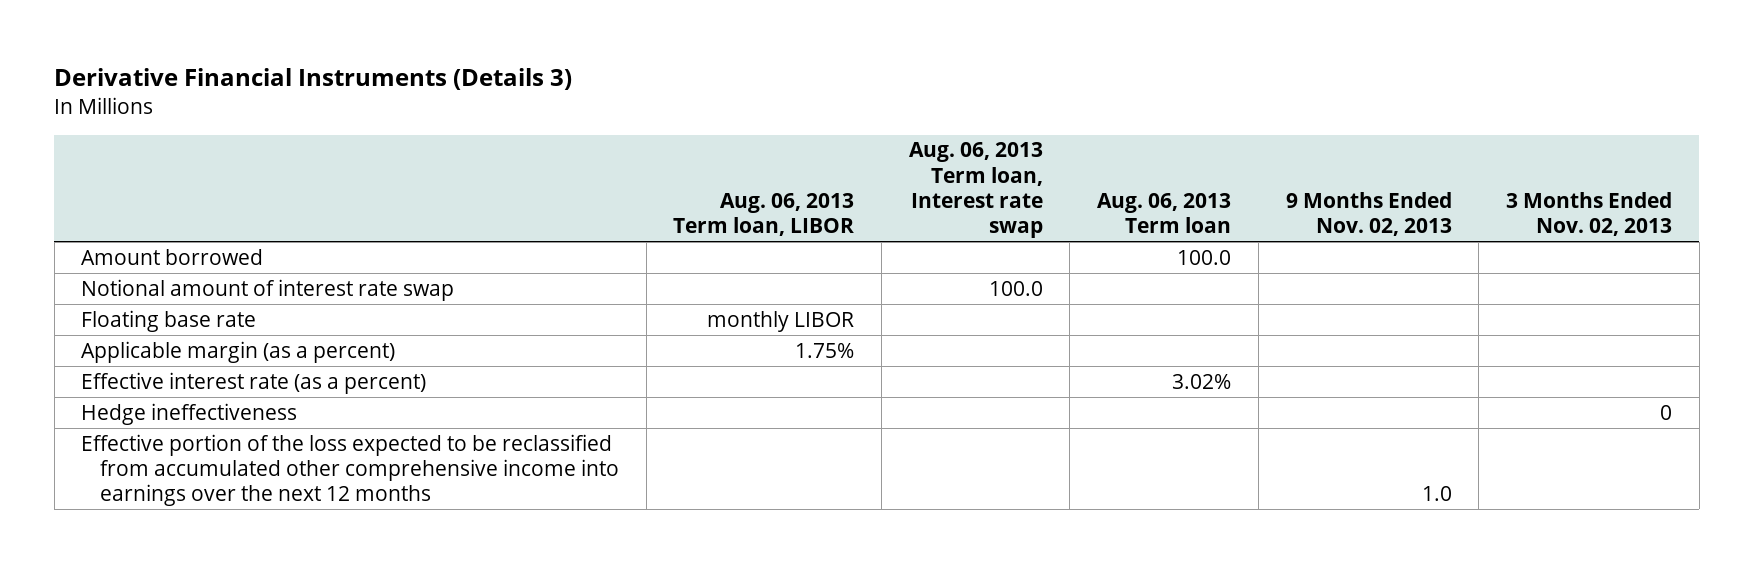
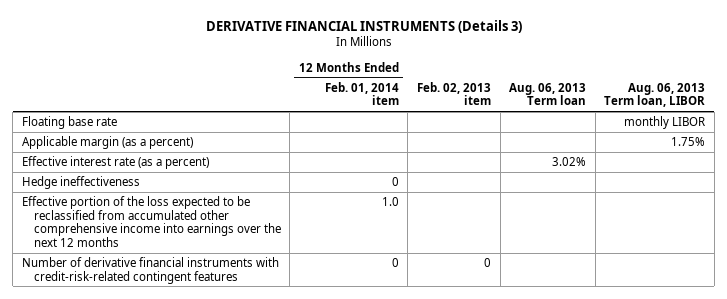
- Derivative Financial Instruments (Details 3)
+ DERIVATIVE FINANCIAL INSTRUMENTS (Details 3)
- | Aug. 06, 2013 Term loan, LIBOR | Aug. 06, 2013 Term loan, Interest rate swap | Aug. 06, 2013 Term loan | 9 Months Ended Nov. 02, 2013 | 3 Months Ended Nov. 02, 2013
+ | 12 Months Ended Feb. 01, 2014 item | Feb. 02, 2013 item | Aug. 06, 2013 Term loan | Aug. 06, 2013 Term loan, LIBOR
- Amount borrowed | | | 100.0 | |
- Notional amount of interest rate swap | | 100.0 | | |
+ Number of derivative financial instruments with credit-risk-related contingent features | 0 | 0 | |

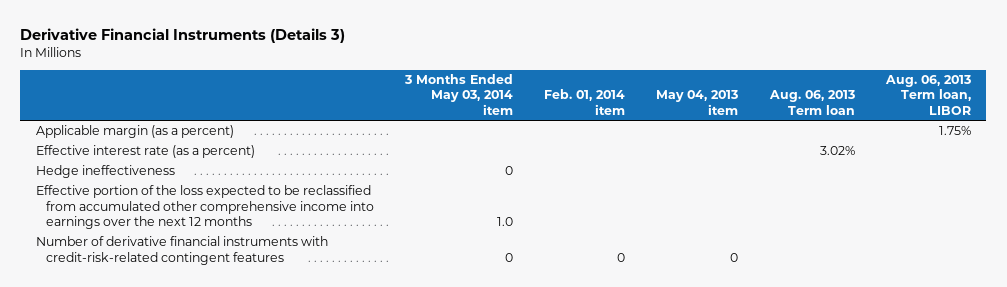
- DERIVATIVE FINANCIAL INSTRUMENTS (Details 3)
+ Derivative Financial Instruments (Details 3)
- | 12 Months Ended Feb. 01, 2014 item | Feb. 02, 2013 item | Aug. 06, 2013 Term loan | Aug. 06, 2013 Term loan, LIBOR
+ | 3 Months Ended May 03, 2014 item | Feb. 01, 2014 item | May 04, 2013 item | Aug. 06, 2013 Term loan | Aug. 06, 2013 Term loan, LIBOR
- Floating base rate | | | | monthly LIBOR

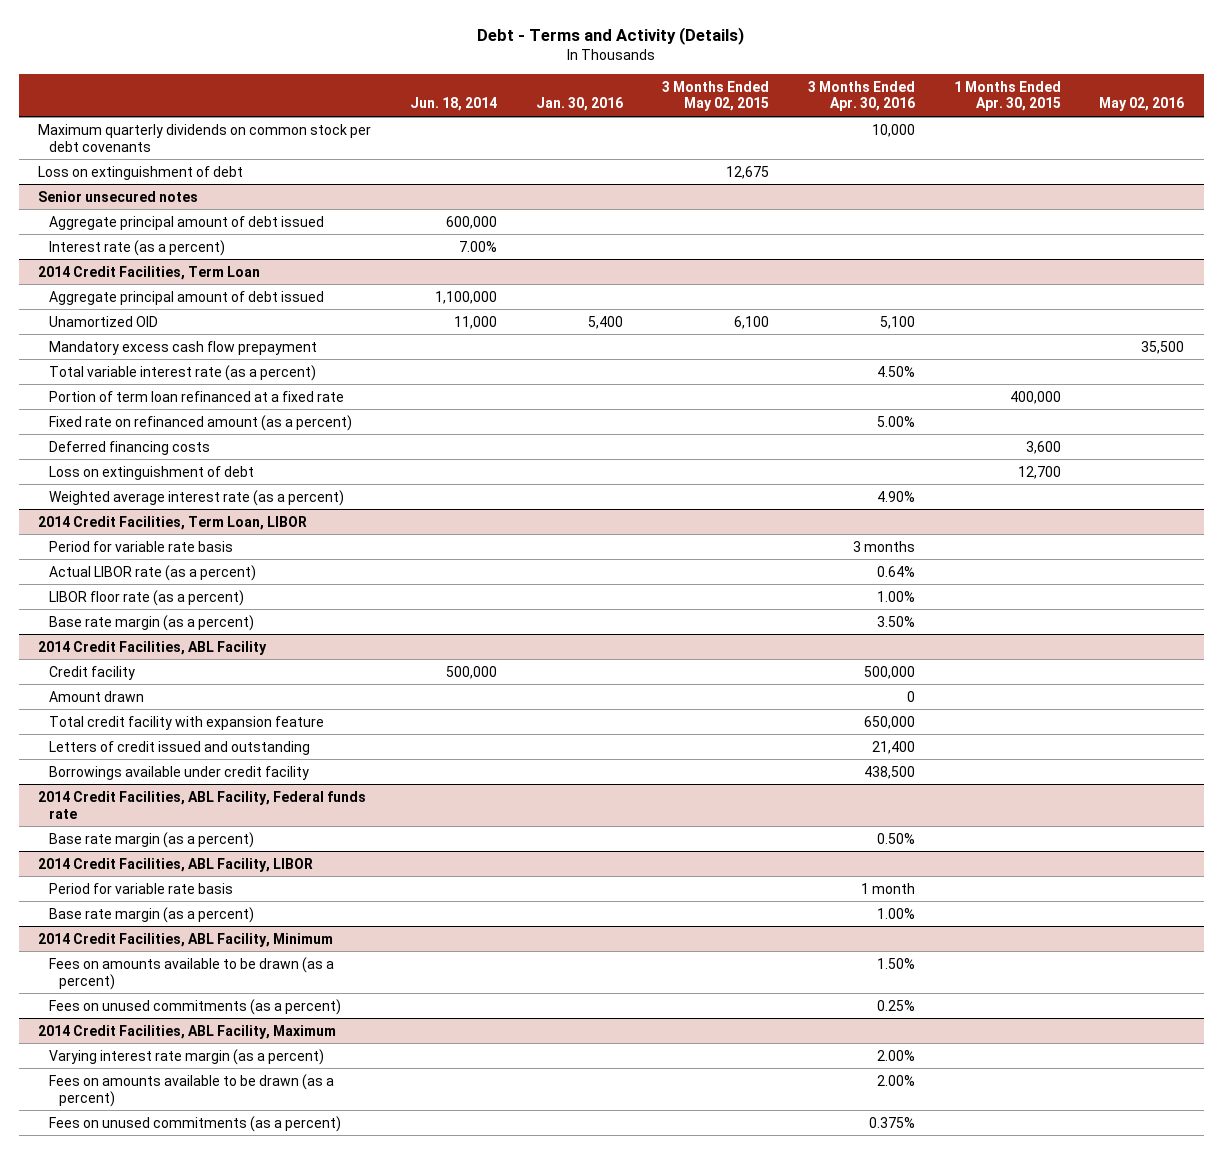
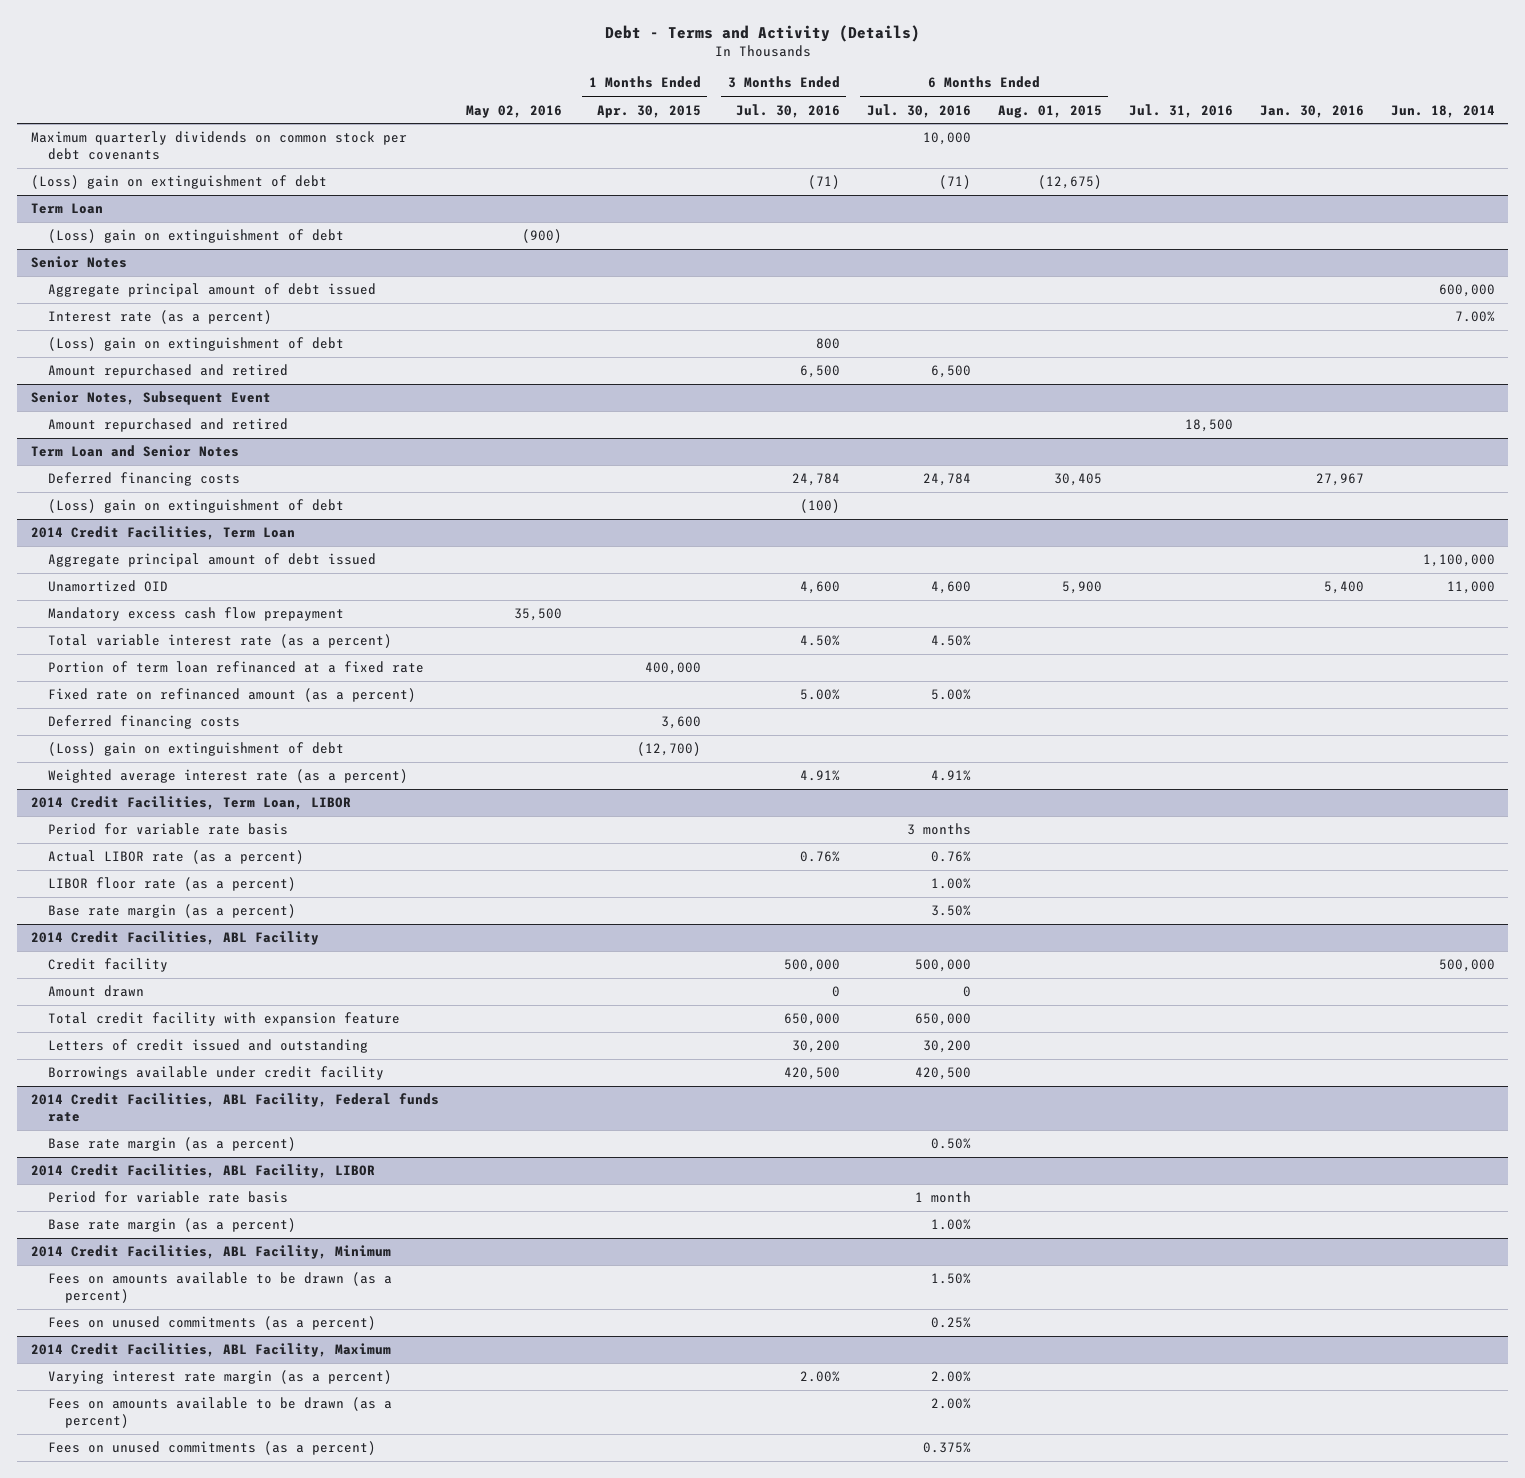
- | Jun. 18, 2014 | Jan. 30, 2016 | 3 Months Ended May 02, 2015 | 3 Months Ended Apr. 30, 2016 | 1 Months Ended Apr. 30, 2015 | May 02, 2016
+ | May 02, 2016 | 1 Months Ended Apr. 30, 2015 | 3 Months Ended Jul. 30, 2016 | 6 Months Ended Jul. 30, 2016 | 6 Months Ended Aug. 01, 2015 | Jul. 31, 2016 | Jan. 30, 2016 | Jun. 18, 2014
- Loss on extinguishment of debt | | | 12,675 | | |
- Senior unsecured notes
+ (Loss) gain on extinguishment of debt | | | (71) | (71) | (12,675) | | |
+ Term Loan
+ (Loss) gain on extinguishment of debt | (900) | | | | | | |
+ Senior Notes
+ (Loss) gain on extinguishment of debt | | | 800 | | | | |
+ Amount repurchased and retired | | | 6,500 | 6,500 | | | |
+ Senior Notes, Subsequent Event
+ Amount repurchased and retired | | | | | | 18,500 | |
+ Term Loan and Senior Notes
+ Deferred financing costs | | | 24,784 | 24,784 | 30,405 | | 27,967 |
+ (Loss) gain on extinguishment of debt | | | (100) | | | | |
@ 2014 Credit Facilities, Term Loan
- Loss on extinguishment of debt | | | | | 12,700 |
+ (Loss) gain on extinguishment of debt | | (12,700) | | | | | |

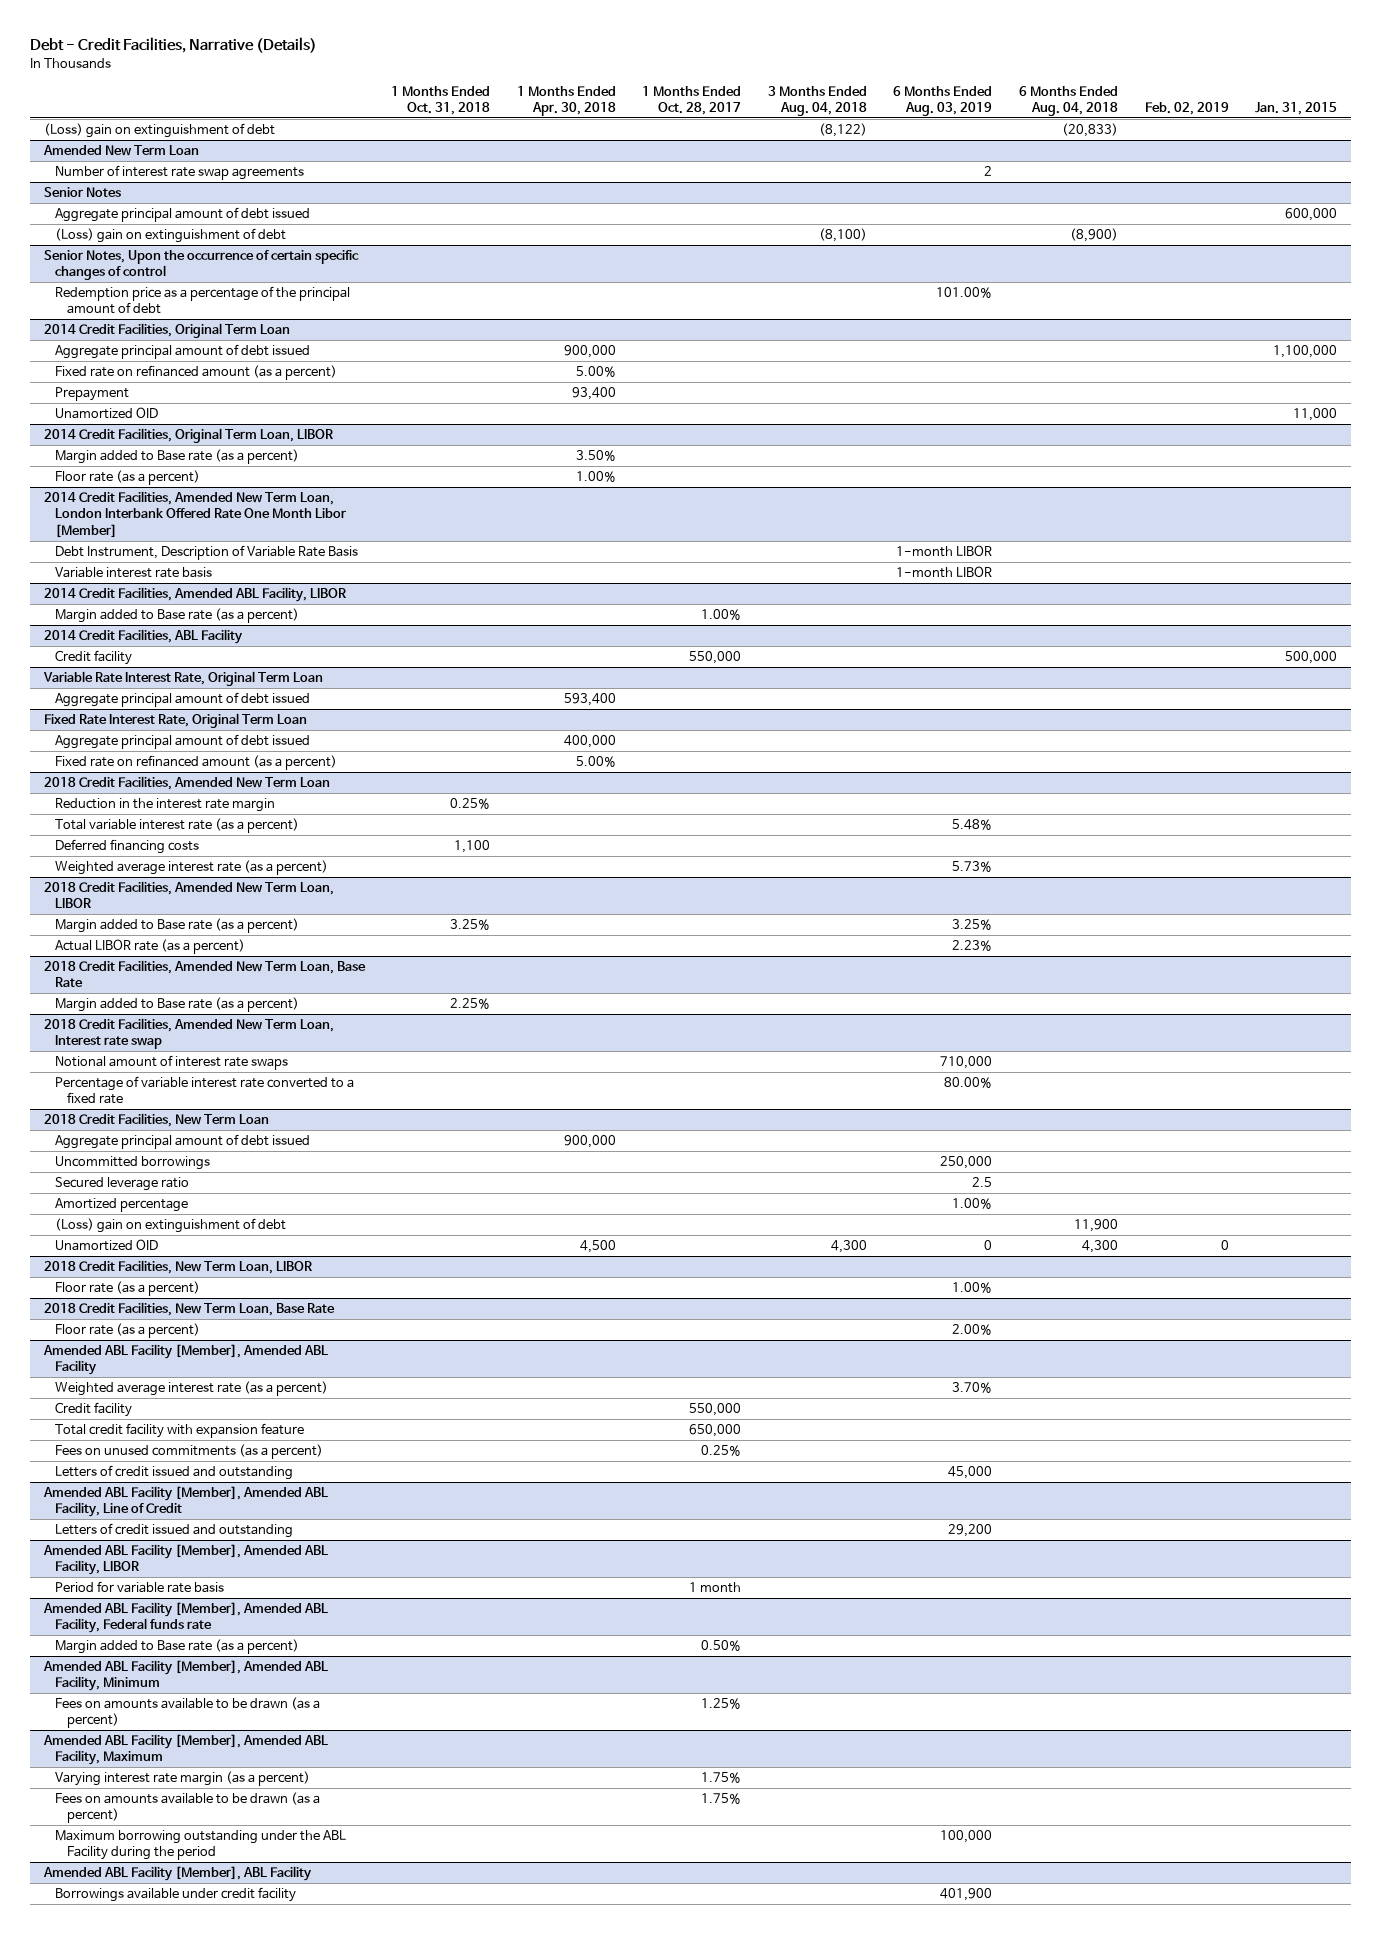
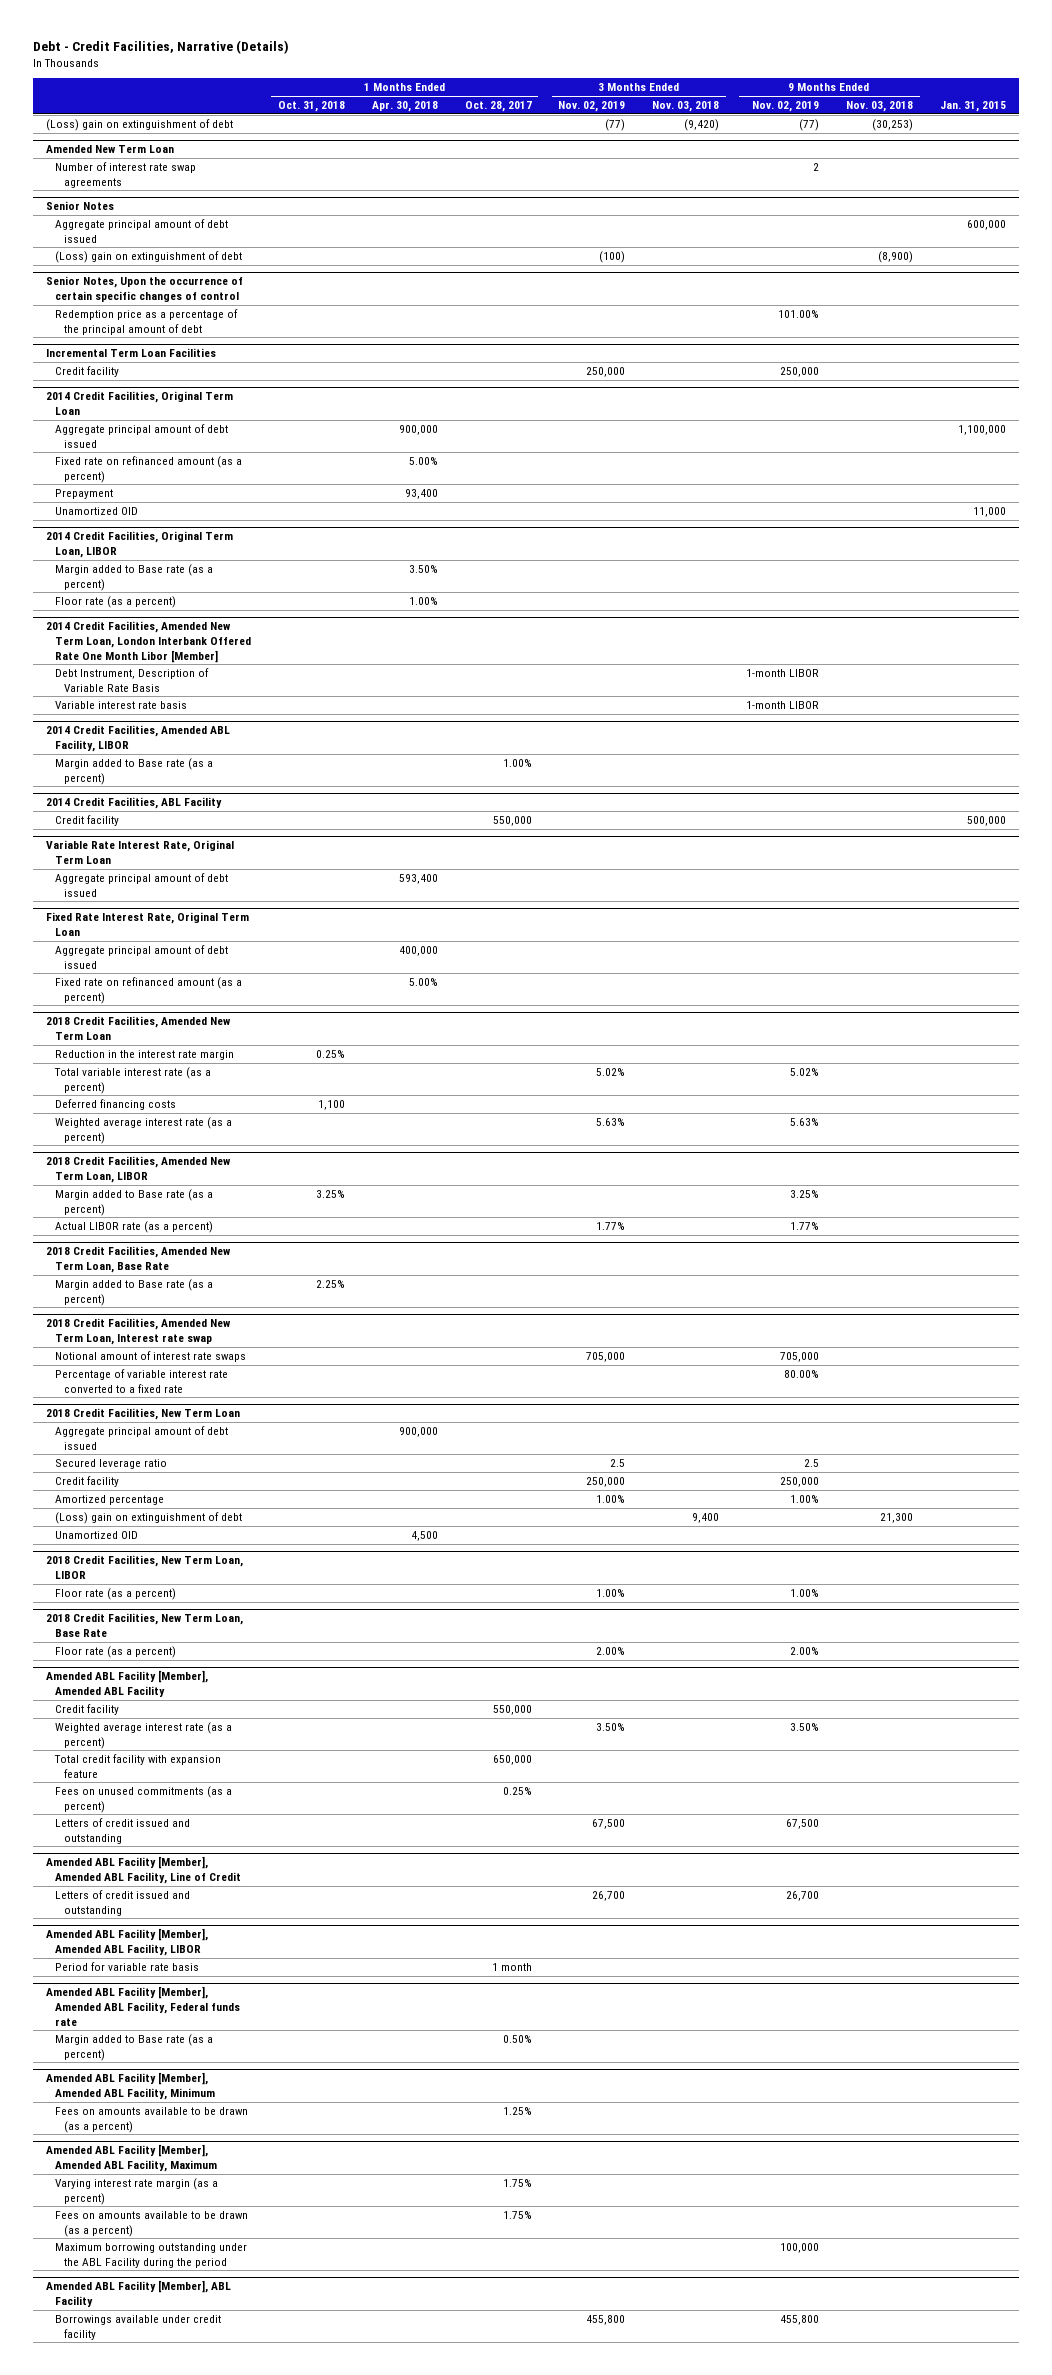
- | 1 Months Ended Oct. 31, 2018 | 1 Months Ended Apr. 30, 2018 | 1 Months Ended Oct. 28, 2017 | 3 Months Ended Aug. 04, 2018 | 6 Months Ended Aug. 03, 2019 | 6 Months Ended Aug. 04, 2018 | Feb. 02, 2019 | Jan. 31, 2015
+ | 1 Months Ended Oct. 31, 2018 | 1 Months Ended Apr. 30, 2018 | 1 Months Ended Oct. 28, 2017 | 3 Months Ended Nov. 02, 2019 | 3 Months Ended Nov. 03, 2018 | 9 Months Ended Nov. 02, 2019 | 9 Months Ended Nov. 03, 2018 | Jan. 31, 2015
+ Incremental Term Loan Facilities
+ Credit facility | | | | 250,000 | | 250,000 | |
@ 2018 Credit Facilities, New Term Loan
- Uncommitted borrowings | | | | | 250,000 | | |
+ Credit facility | | | | 250,000 | | 250,000 | |
@ Amended ABL Facility [Member], Amended ABL Facility
moved down: Weighted average interest rate (as a percent) | | | | 3.50% | | 3.50% | |

